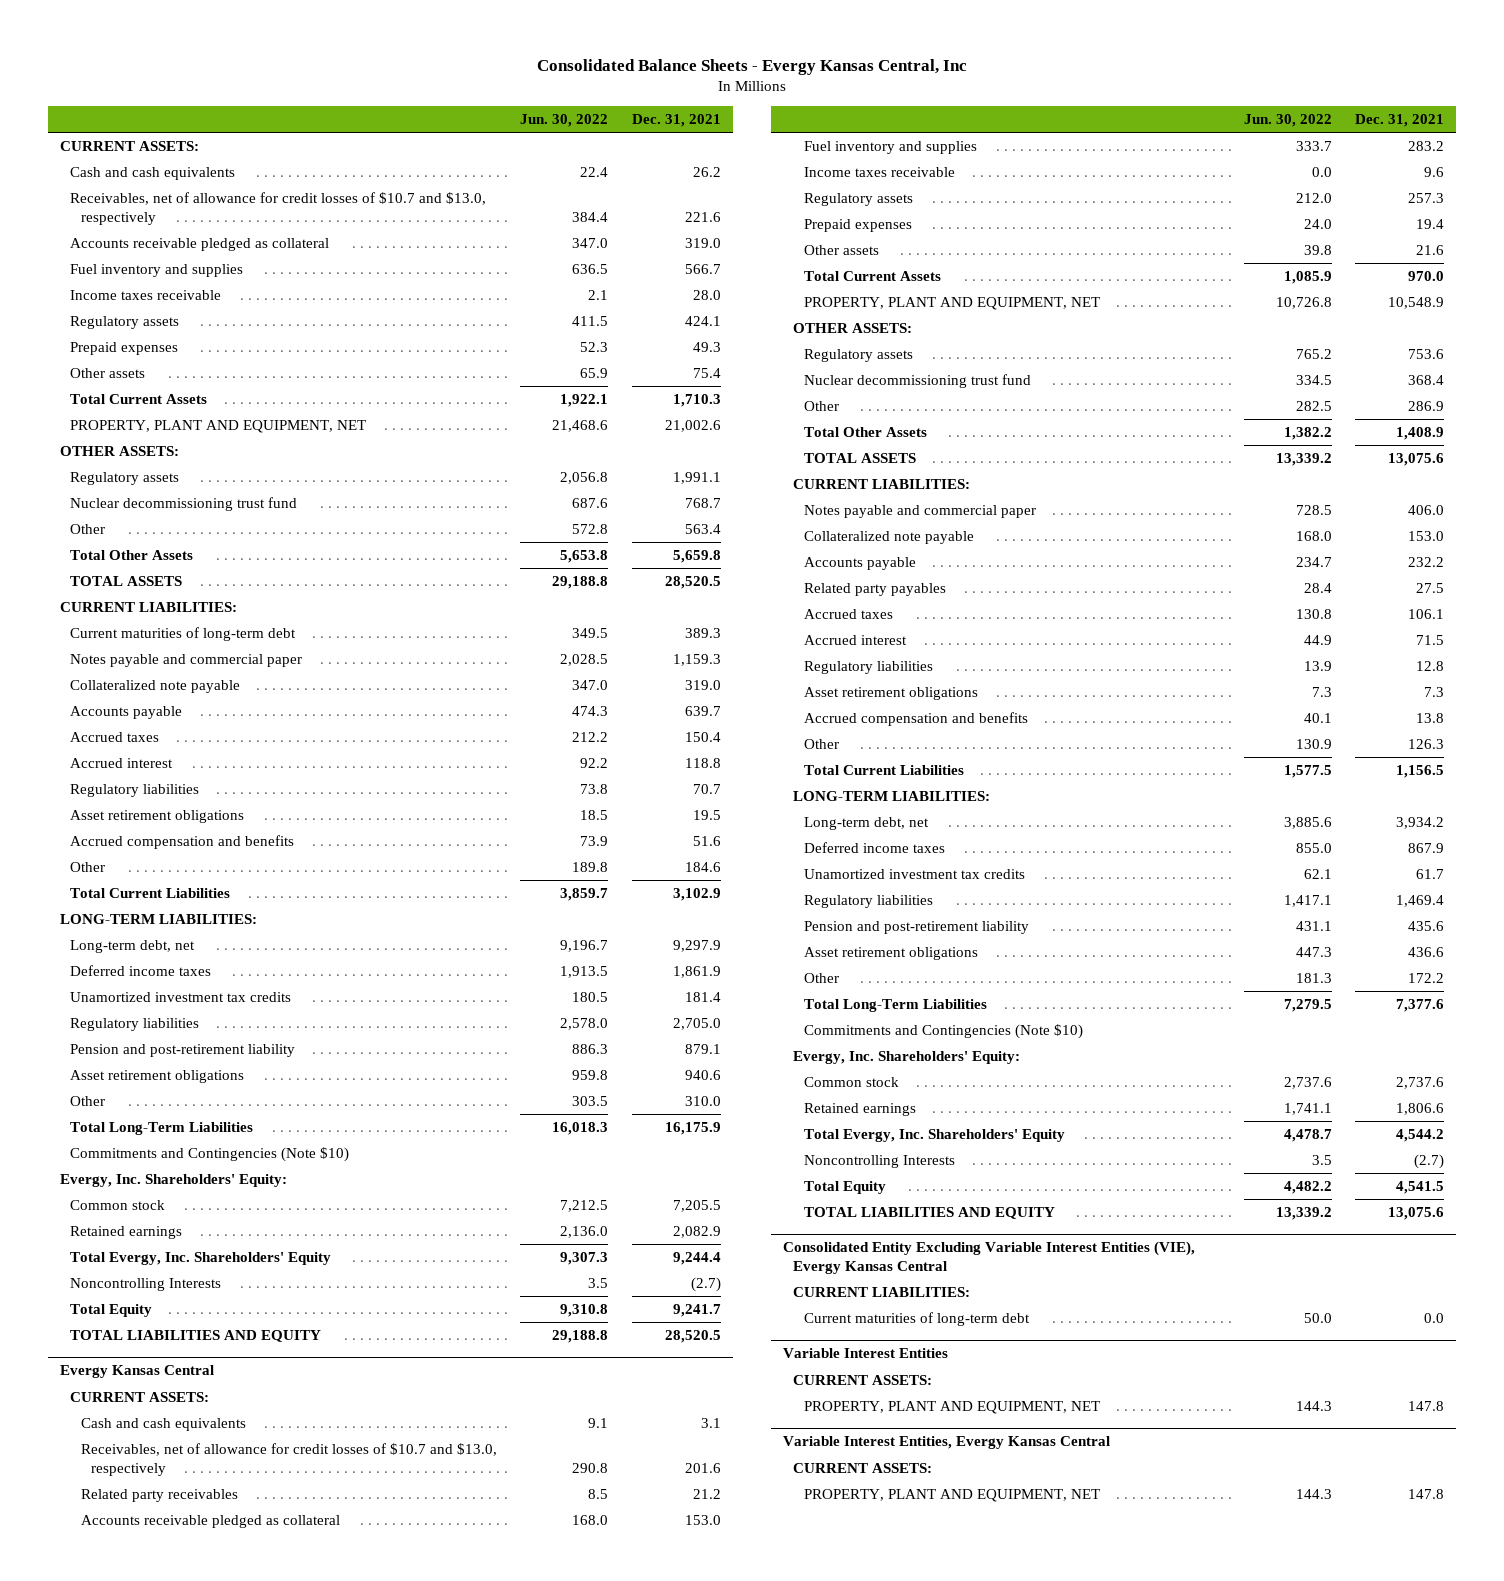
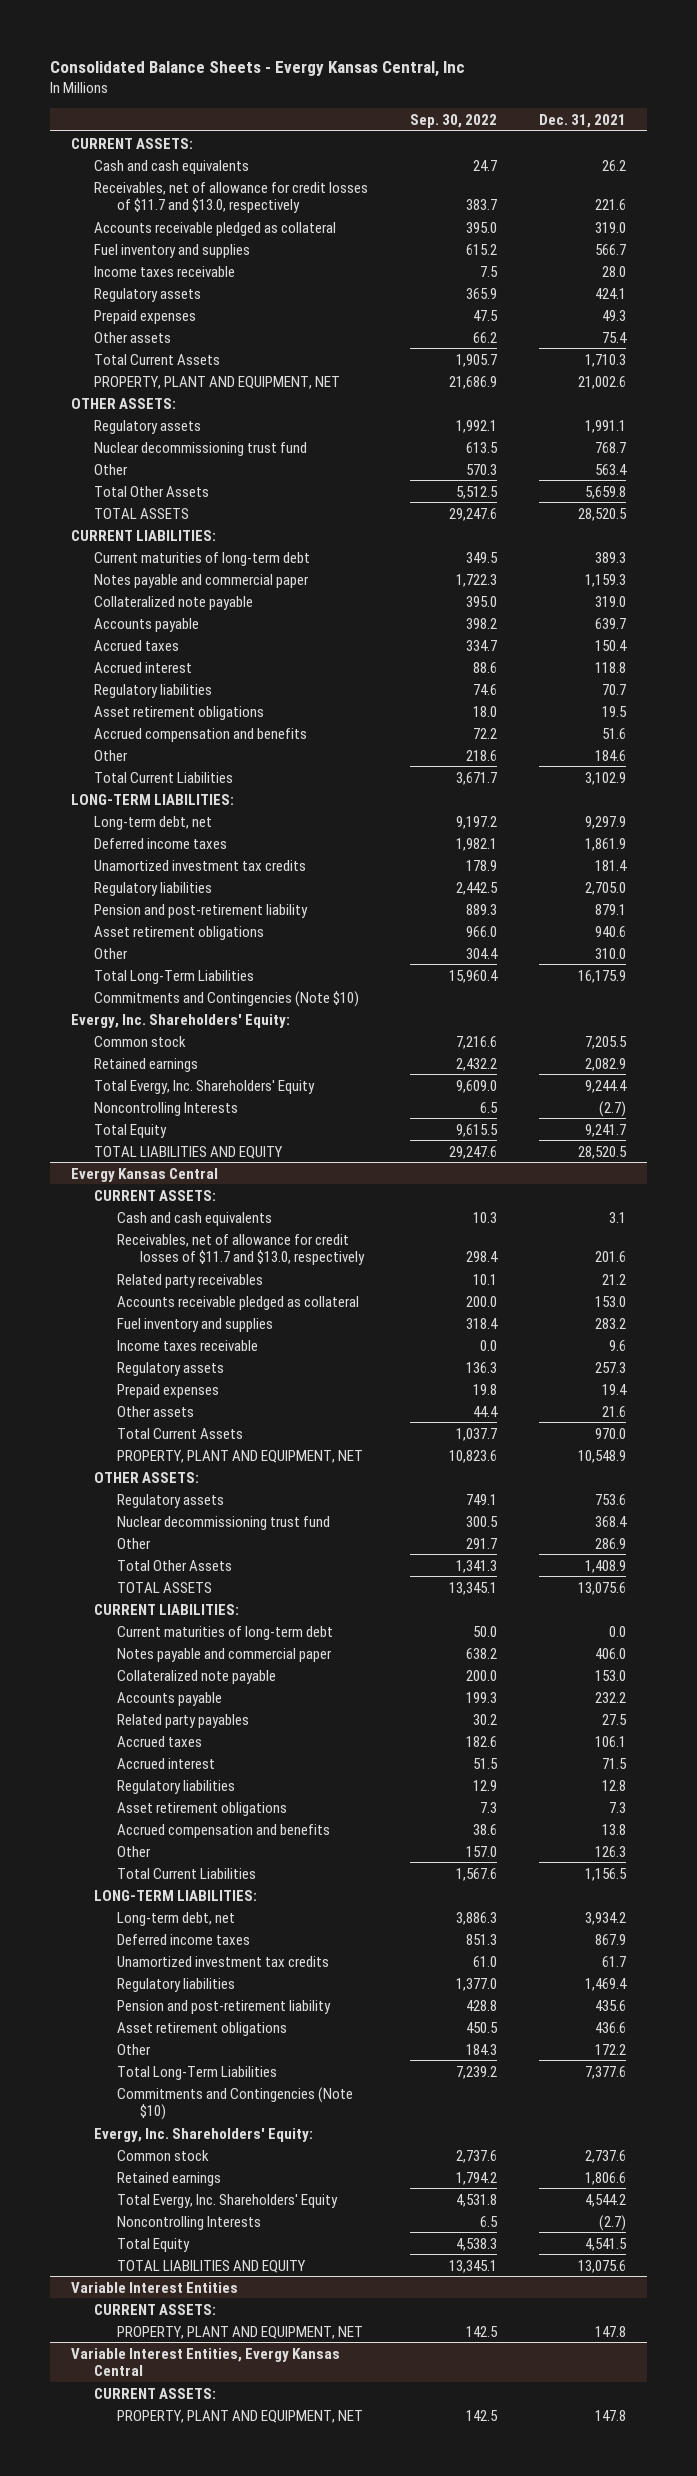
- | Jun. 30, 2022 | Dec. 31, 2021
+ | Sep. 30, 2022 | Dec. 31, 2021
- Receivables, net of allowance for credit losses of $10.7 and $13.0, respectively | 384.4 | 221.6
+ Receivables, net of allowance for credit losses of $11.7 and $13.0, respectively | 383.7 | 221.6
@ Evergy Kansas Central
- Receivables, net of allowance for credit losses of $10.7 and $13.0, respectively | 290.8 | 201.6
+ Receivables, net of allowance for credit losses of $11.7 and $13.0, respectively | 298.4 | 201.6
+ Current maturities of long-term debt | 50.0 | 0.0
- Consolidated Entity Excluding Variable Interest Entities (VIE), Evergy Kansas Central
- CURRENT LIABILITIES:
- Current maturities of long-term debt | 50.0 | 0.0

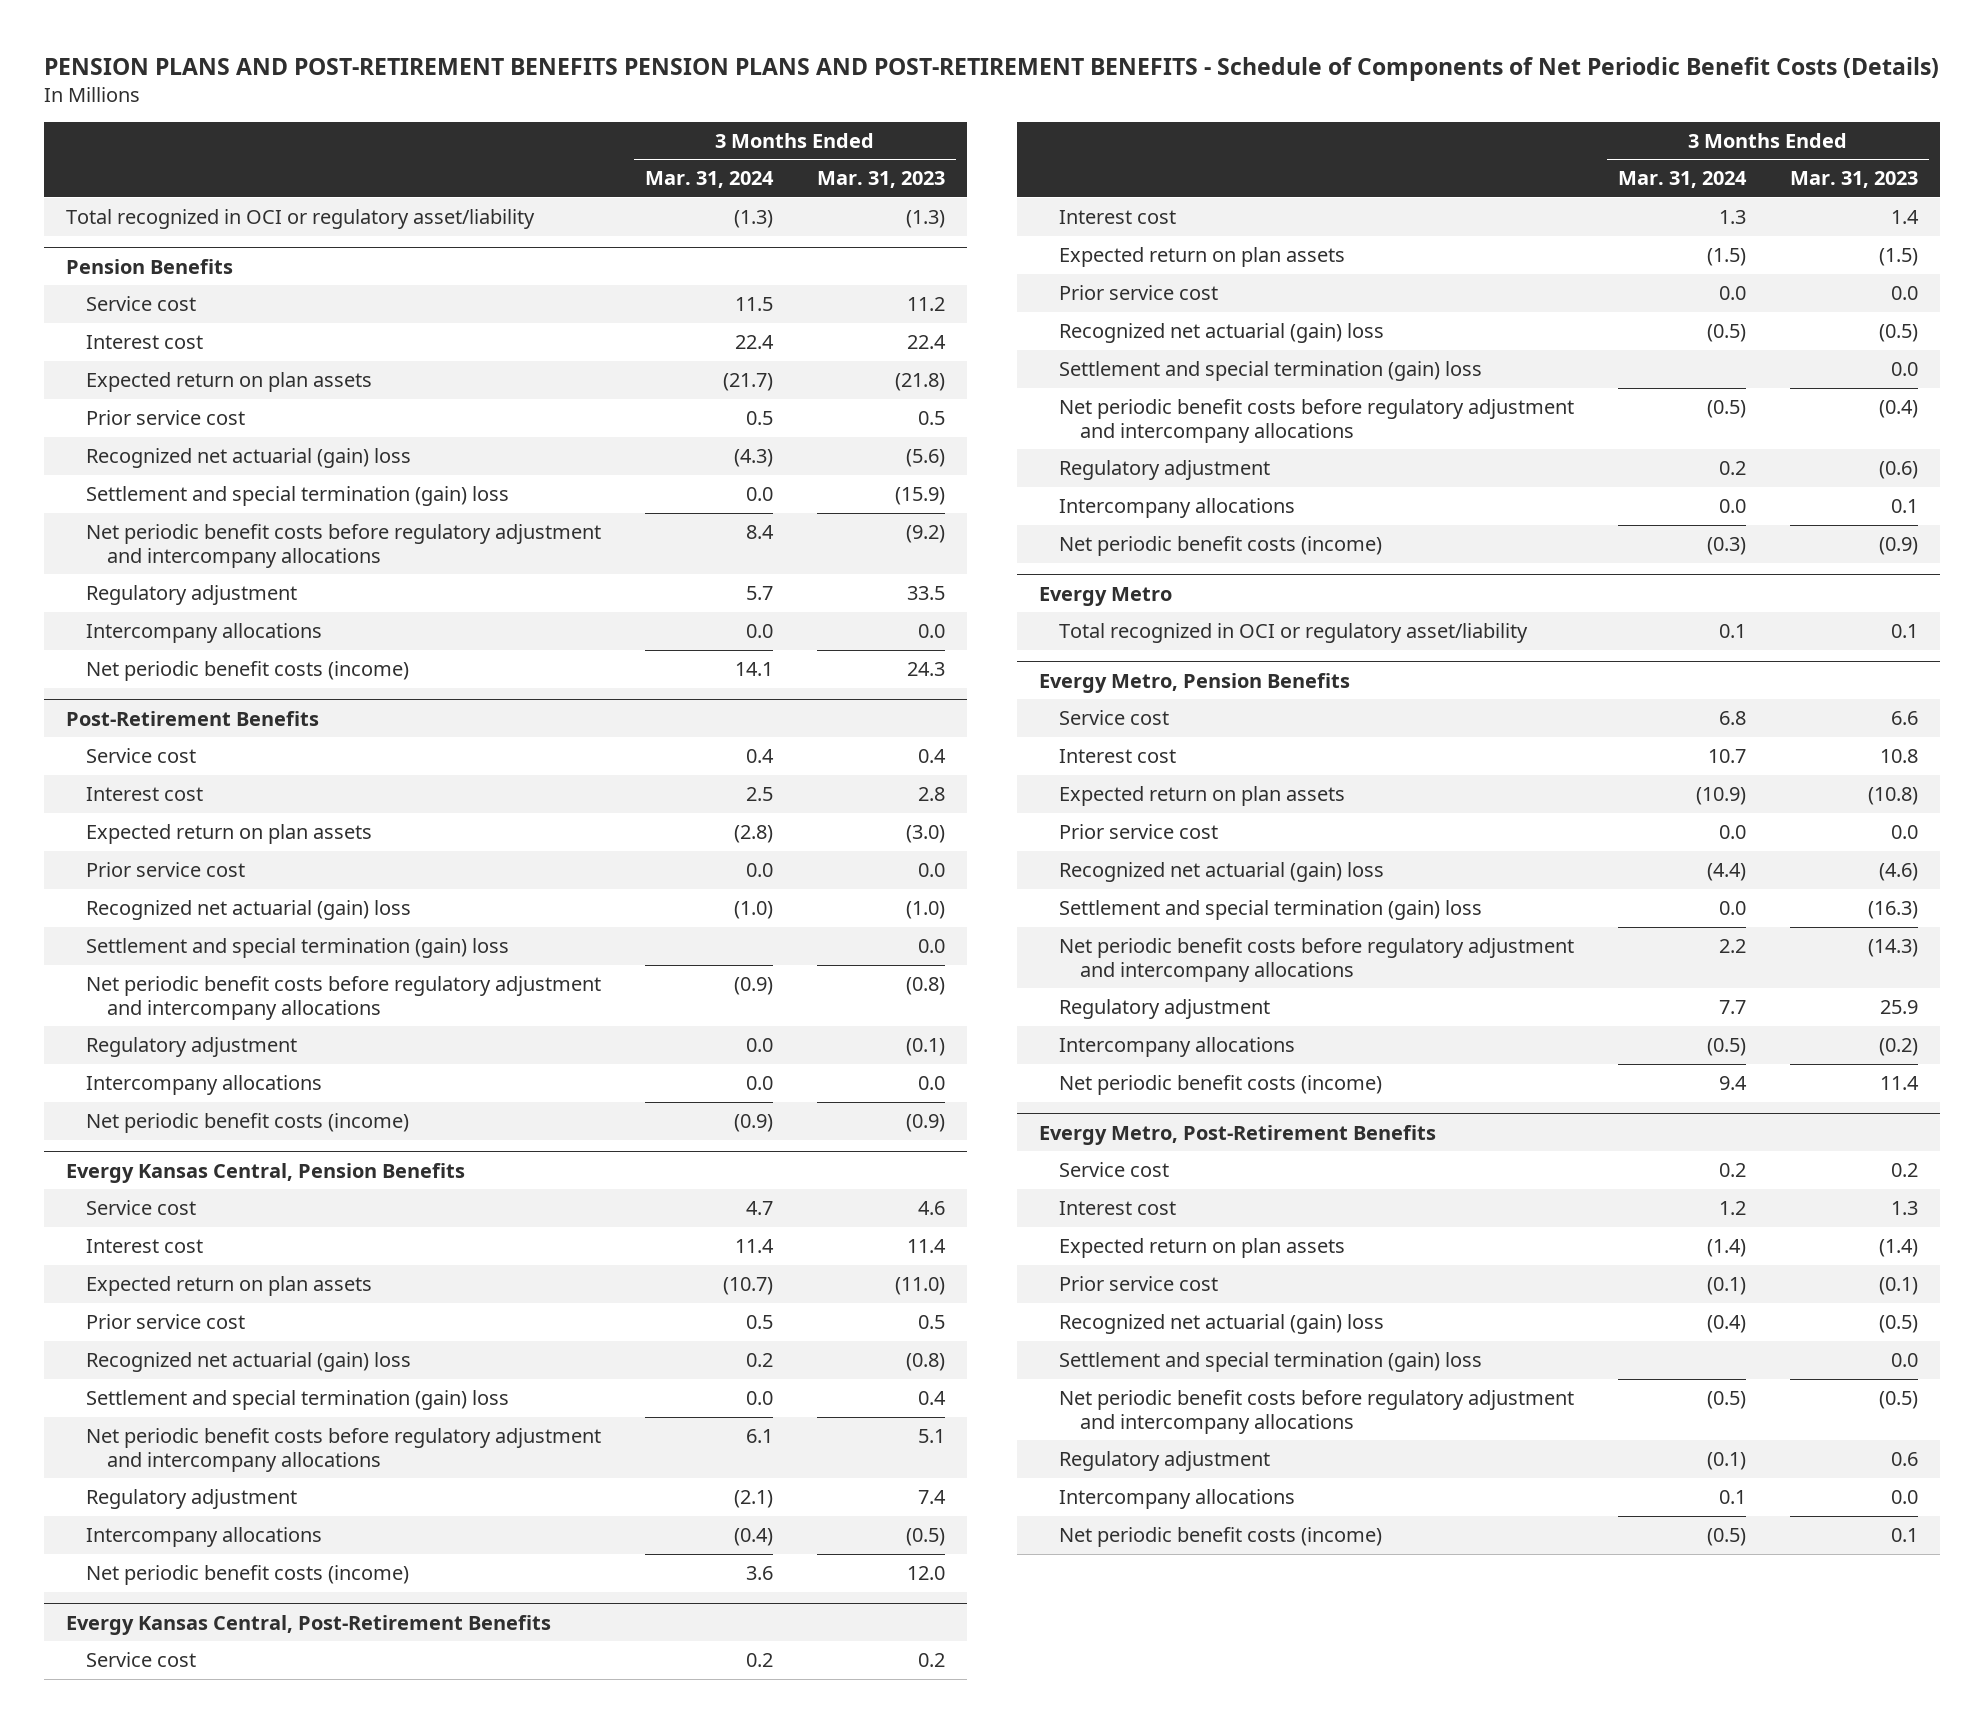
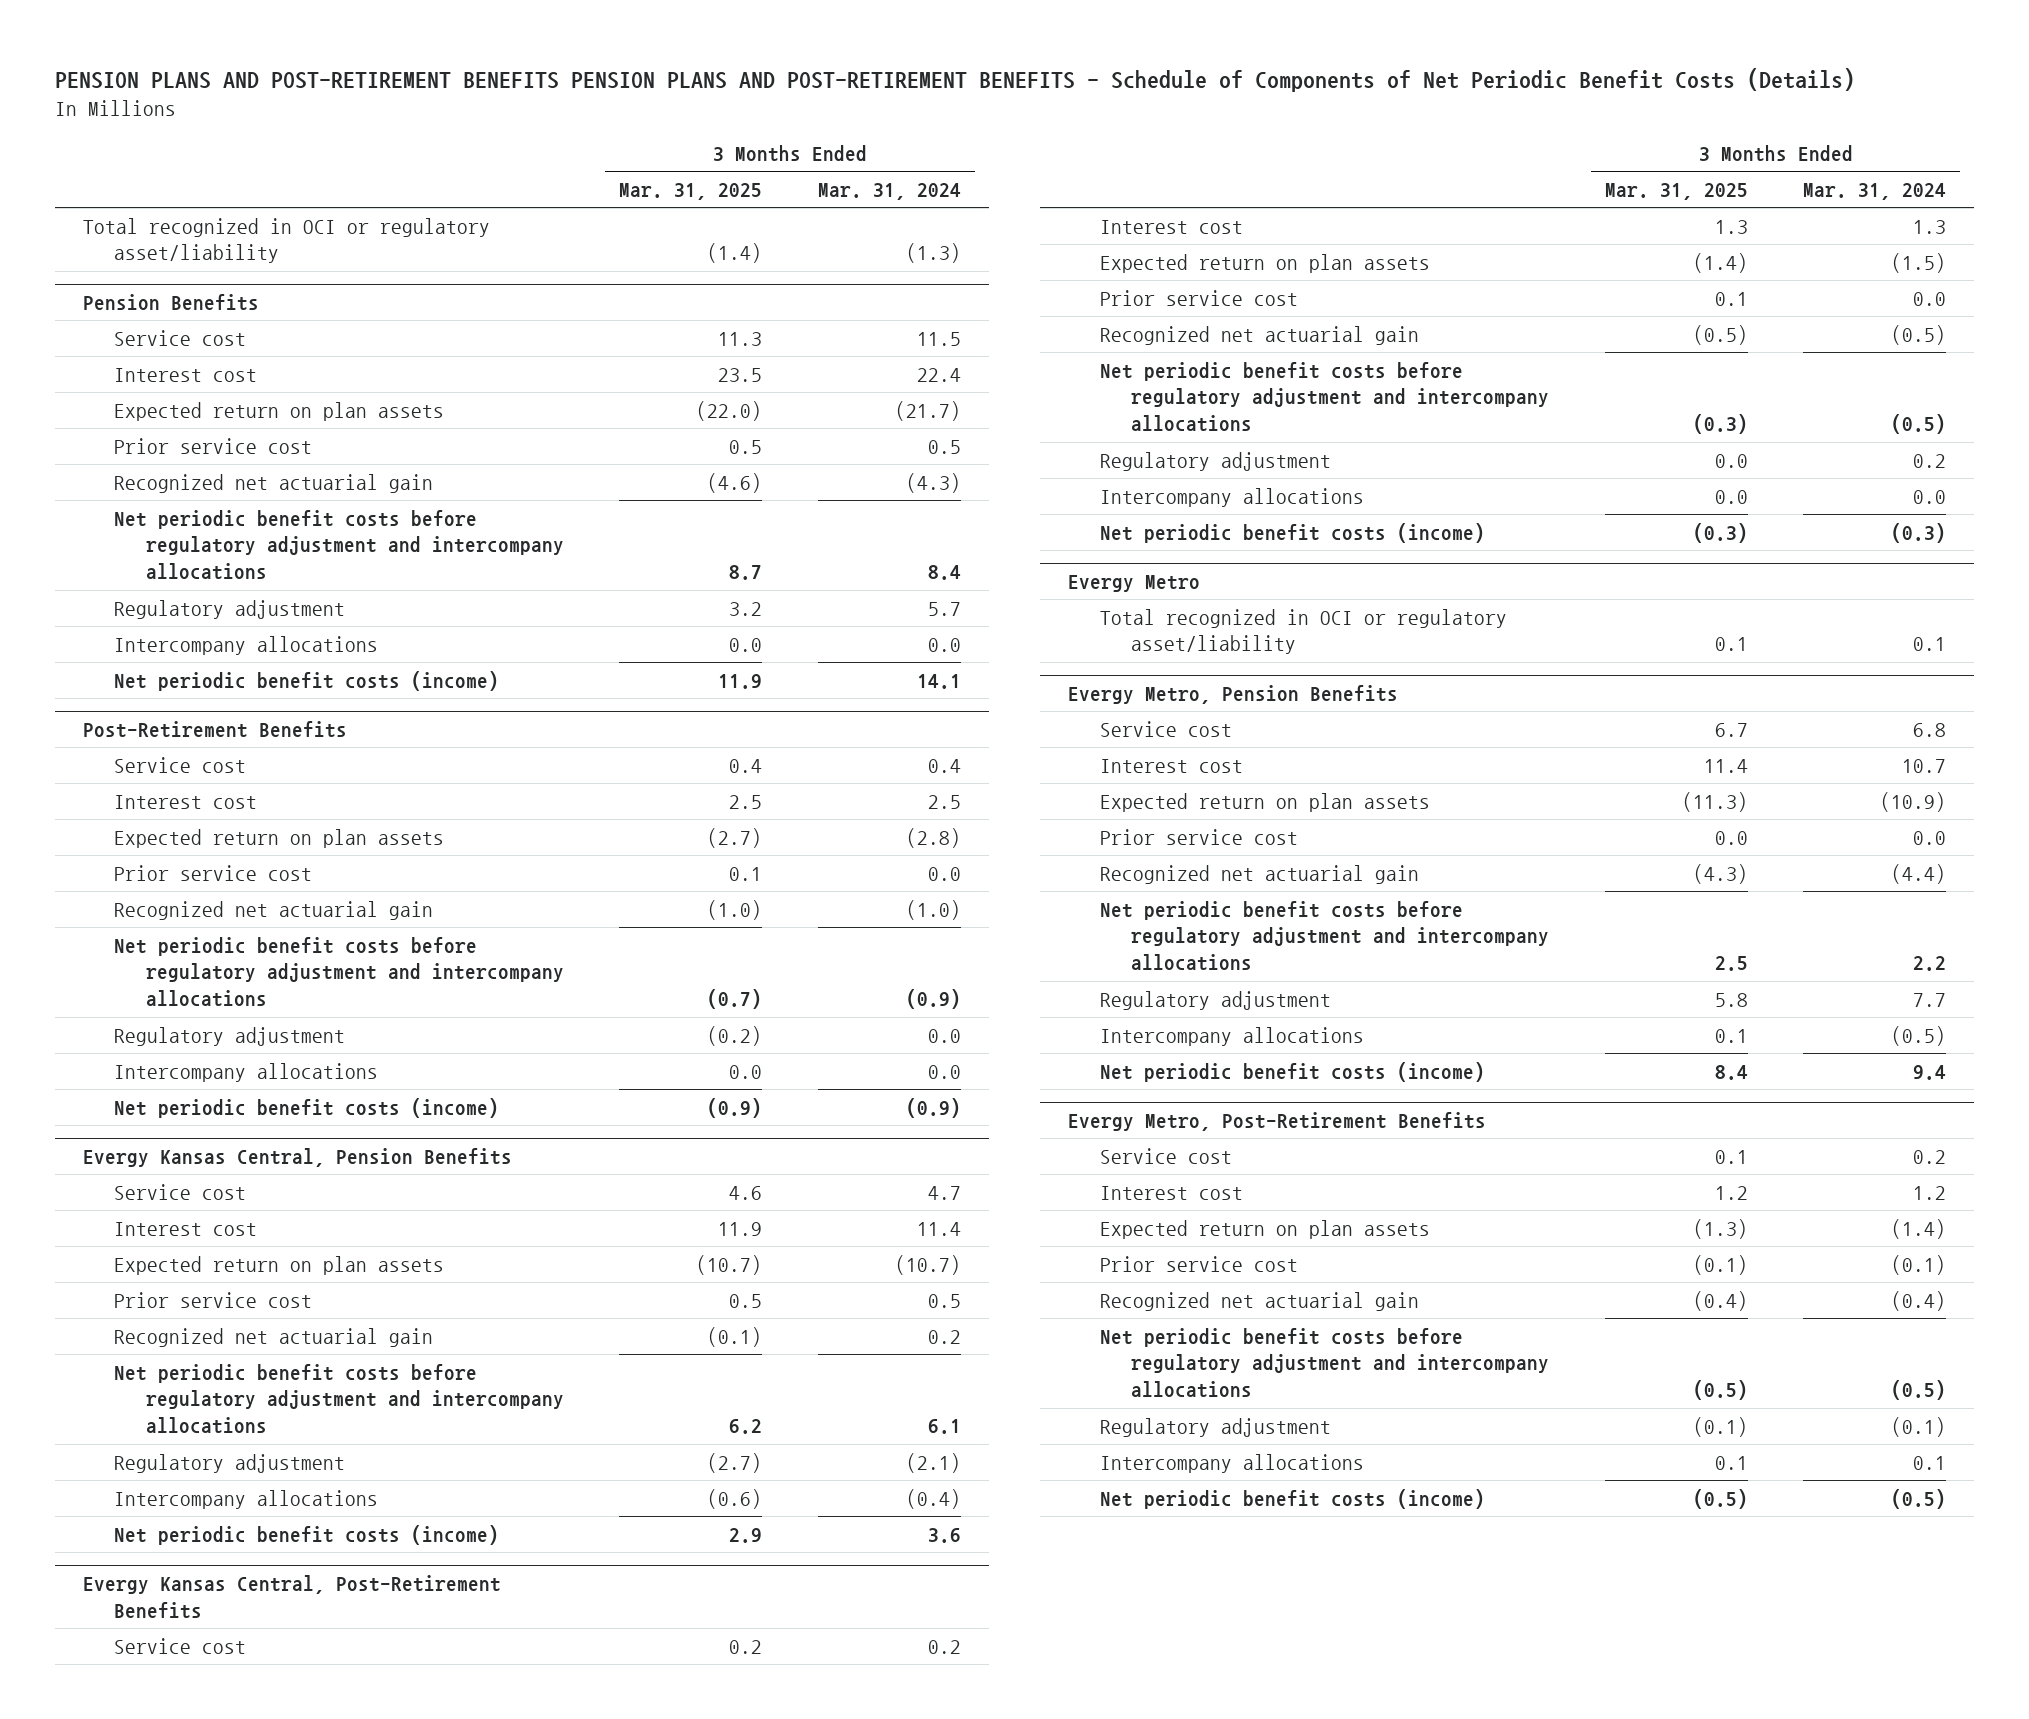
- | 3 Months Ended Mar. 31, 2024 | 3 Months Ended Mar. 31, 2023
+ | 3 Months Ended Mar. 31, 2025 | 3 Months Ended Mar. 31, 2024
@ Pension Benefits
- Recognized net actuarial (gain) loss | (4.3) | (5.6)
- Settlement and special termination (gain) loss | 0.0 | (15.9)
+ Recognized net actuarial gain | (4.6) | (4.3)
@ Post-Retirement Benefits
- Recognized net actuarial (gain) loss | (1.0) | (1.0)
- Settlement and special termination (gain) loss | | 0.0
+ Recognized net actuarial gain | (1.0) | (1.0)
@ Evergy Kansas Central, Pension Benefits
- Recognized net actuarial (gain) loss | 0.2 | (0.8)
- Settlement and special termination (gain) loss | 0.0 | 0.4
+ Recognized net actuarial gain | (0.1) | 0.2
@ Evergy Kansas Central, Post-Retirement Benefits
- Recognized net actuarial (gain) loss | (0.5) | (0.5)
- Settlement and special termination (gain) loss | | 0.0
+ Recognized net actuarial gain | (0.5) | (0.5)
@ Evergy Metro, Pension Benefits
- Recognized net actuarial (gain) loss | (4.4) | (4.6)
- Settlement and special termination (gain) loss | 0.0 | (16.3)
+ Recognized net actuarial gain | (4.3) | (4.4)
@ Evergy Metro, Post-Retirement Benefits
- Recognized net actuarial (gain) loss | (0.4) | (0.5)
- Settlement and special termination (gain) loss | | 0.0
+ Recognized net actuarial gain | (0.4) | (0.4)

